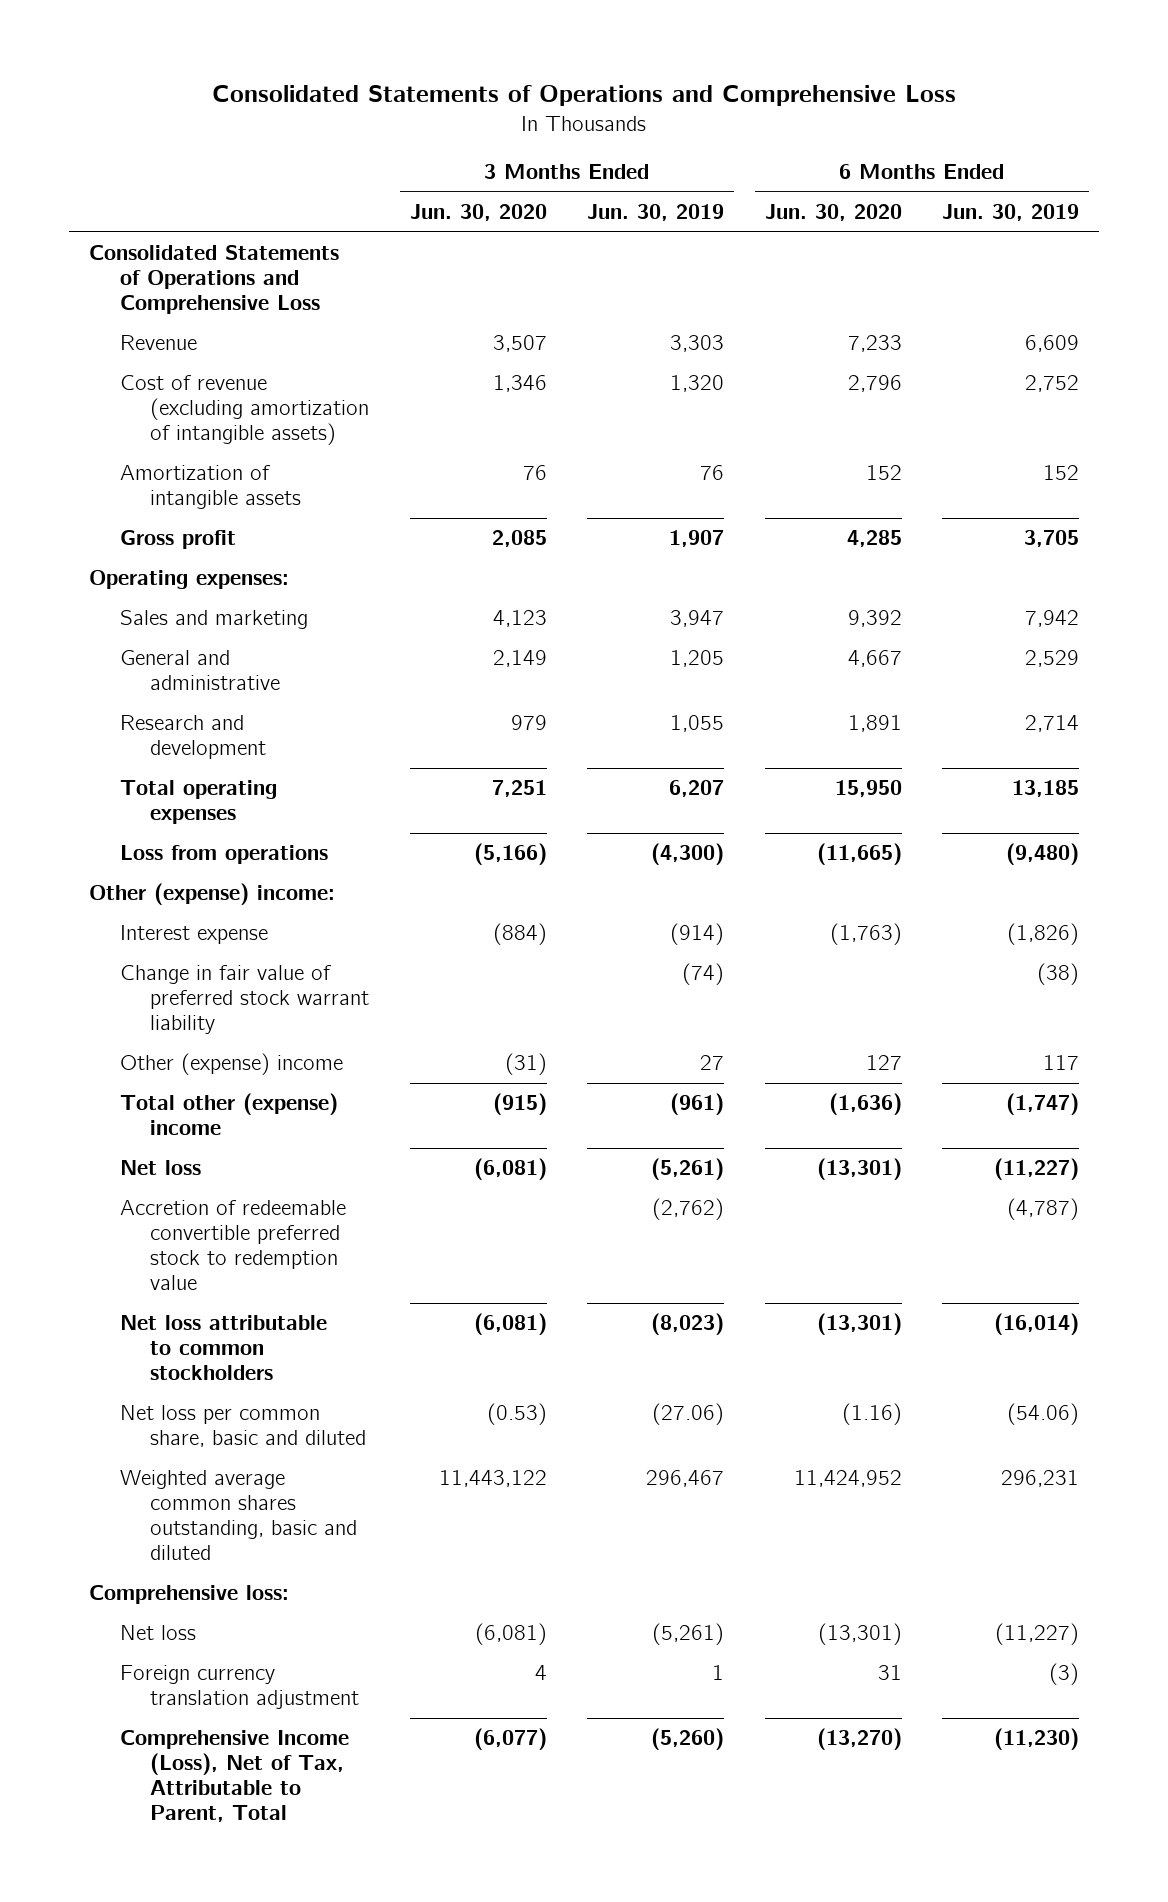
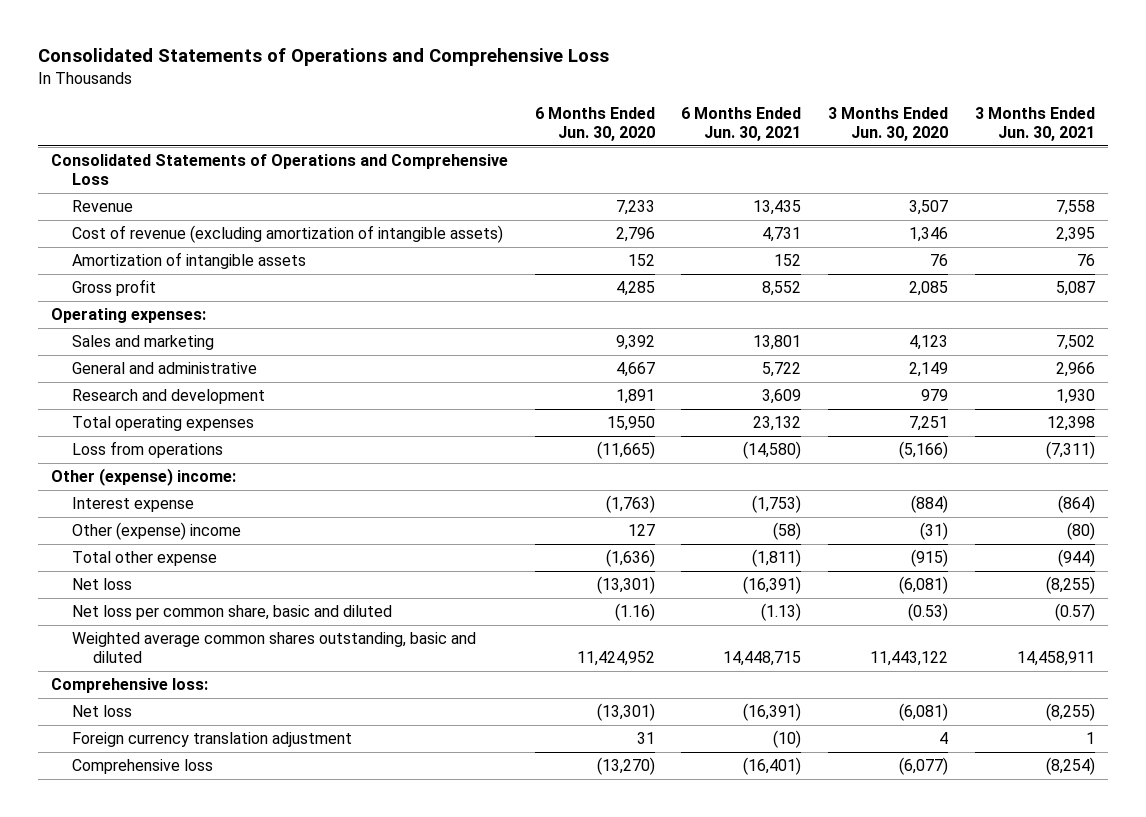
- | 3 Months Ended Jun. 30, 2020 | 3 Months Ended Jun. 30, 2019 | 6 Months Ended Jun. 30, 2020 | 6 Months Ended Jun. 30, 2019
+ | 6 Months Ended Jun. 30, 2020 | 6 Months Ended Jun. 30, 2021 | 3 Months Ended Jun. 30, 2020 | 3 Months Ended Jun. 30, 2021
- Change in fair value of preferred stock warrant liability | | (74) | | (38)
- Total other (expense) income | (915) | (961) | (1,636) | (1,747)
+ Total other expense | (1,636) | (1,811) | (915) | (944)
- Accretion of redeemable convertible preferred stock to redemption value | | (2,762) | | (4,787)
- Net loss attributable to common stockholders | (6,081) | (8,023) | (13,301) | (16,014)
- Comprehensive Income (Loss), Net of Tax, Attributable to Parent, Total | (6,077) | (5,260) | (13,270) | (11,230)
+ Comprehensive loss | (13,270) | (16,401) | (6,077) | (8,254)

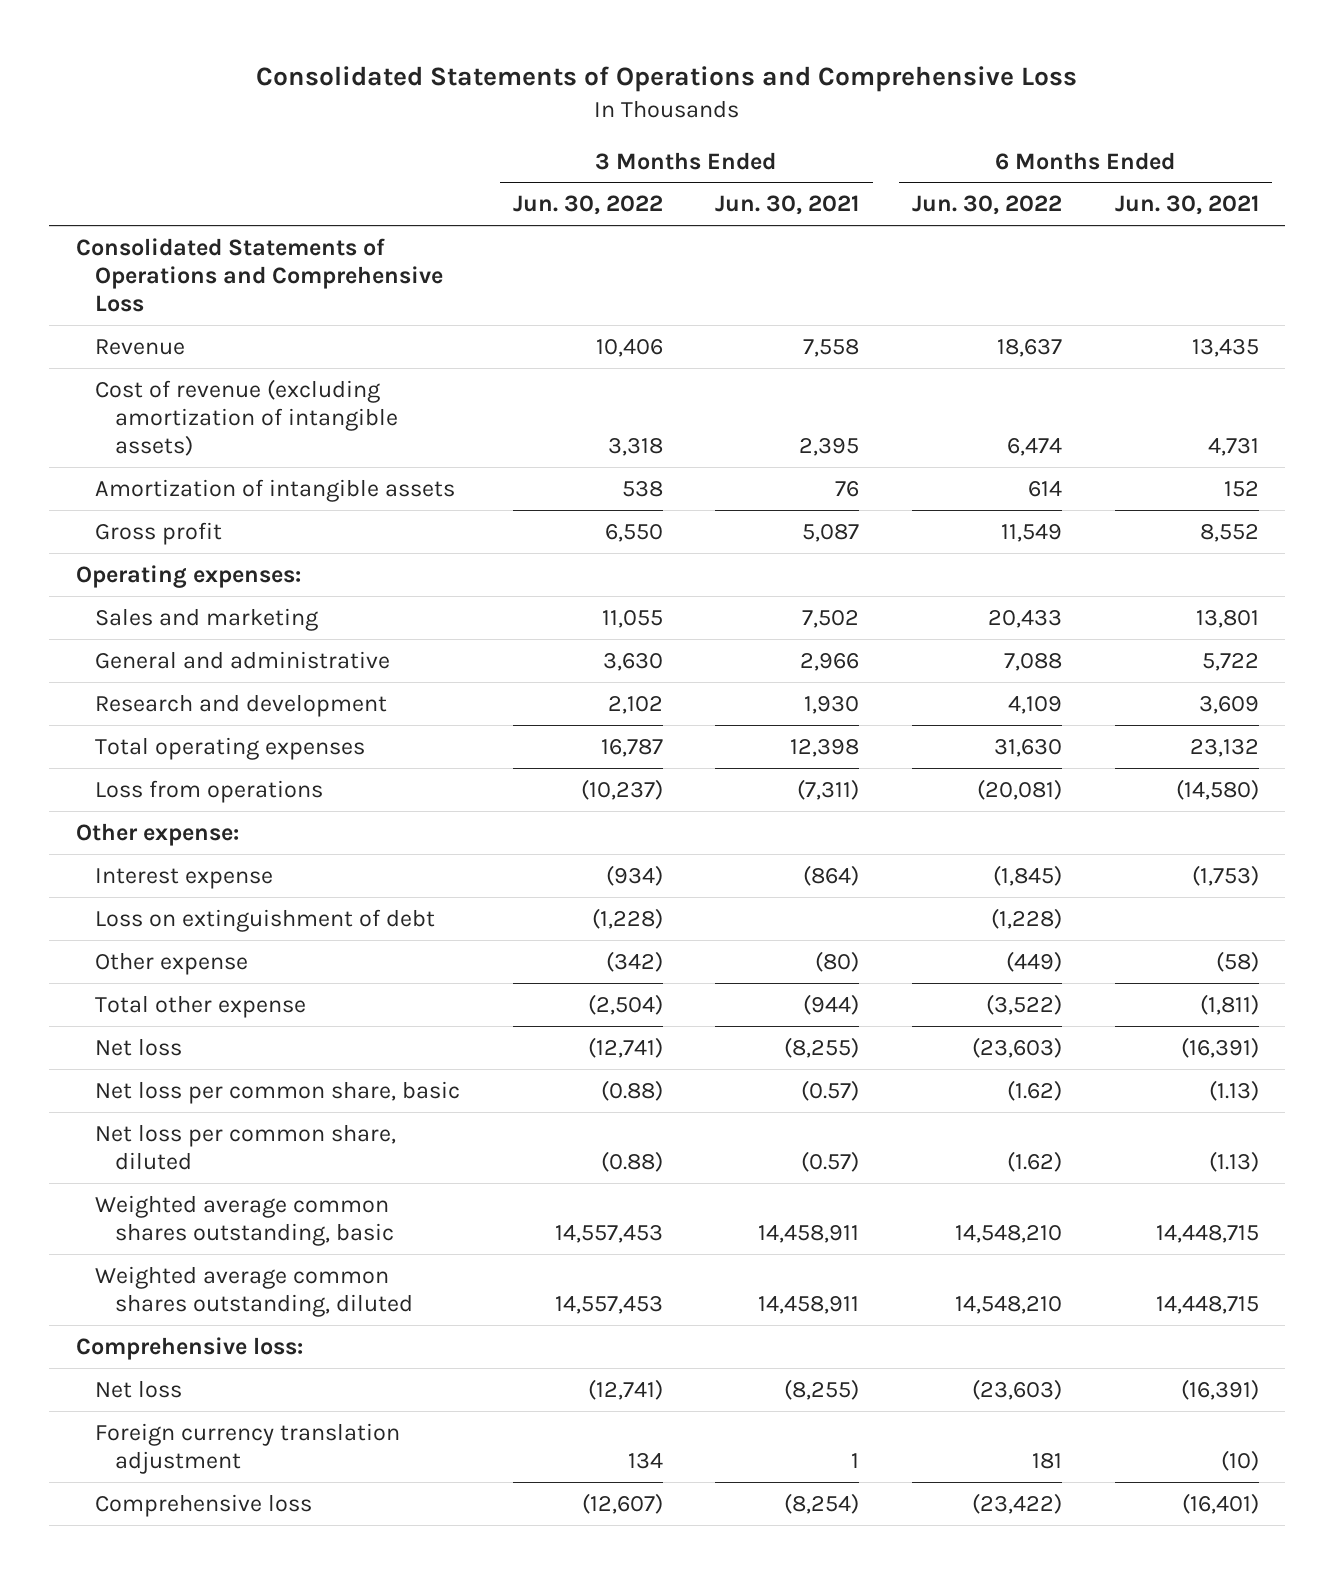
- | 6 Months Ended Jun. 30, 2020 | 6 Months Ended Jun. 30, 2021 | 3 Months Ended Jun. 30, 2020 | 3 Months Ended Jun. 30, 2021
+ | 3 Months Ended Jun. 30, 2022 | 3 Months Ended Jun. 30, 2021 | 6 Months Ended Jun. 30, 2022 | 6 Months Ended Jun. 30, 2021
- Other (expense) income:
+ Other expense:
- Other (expense) income | 127 | (58) | (31) | (80)
+ Loss on extinguishment of debt | (1,228) | | (1,228) |
+ Other expense | (342) | (80) | (449) | (58)
- Net loss per common share, basic and diluted | (1.16) | (1.13) | (0.53) | (0.57)
- Weighted average common shares outstanding, basic and diluted | 11,424,952 | 14,448,715 | 11,443,122 | 14,458,911
+ Net loss per common share, basic | (0.88) | (0.57) | (1.62) | (1.13)
+ Net loss per common share, diluted | (0.88) | (0.57) | (1.62) | (1.13)
+ Weighted average common shares outstanding, basic | 14,557,453 | 14,458,911 | 14,548,210 | 14,448,715
+ Weighted average common shares outstanding, diluted | 14,557,453 | 14,458,911 | 14,548,210 | 14,448,715

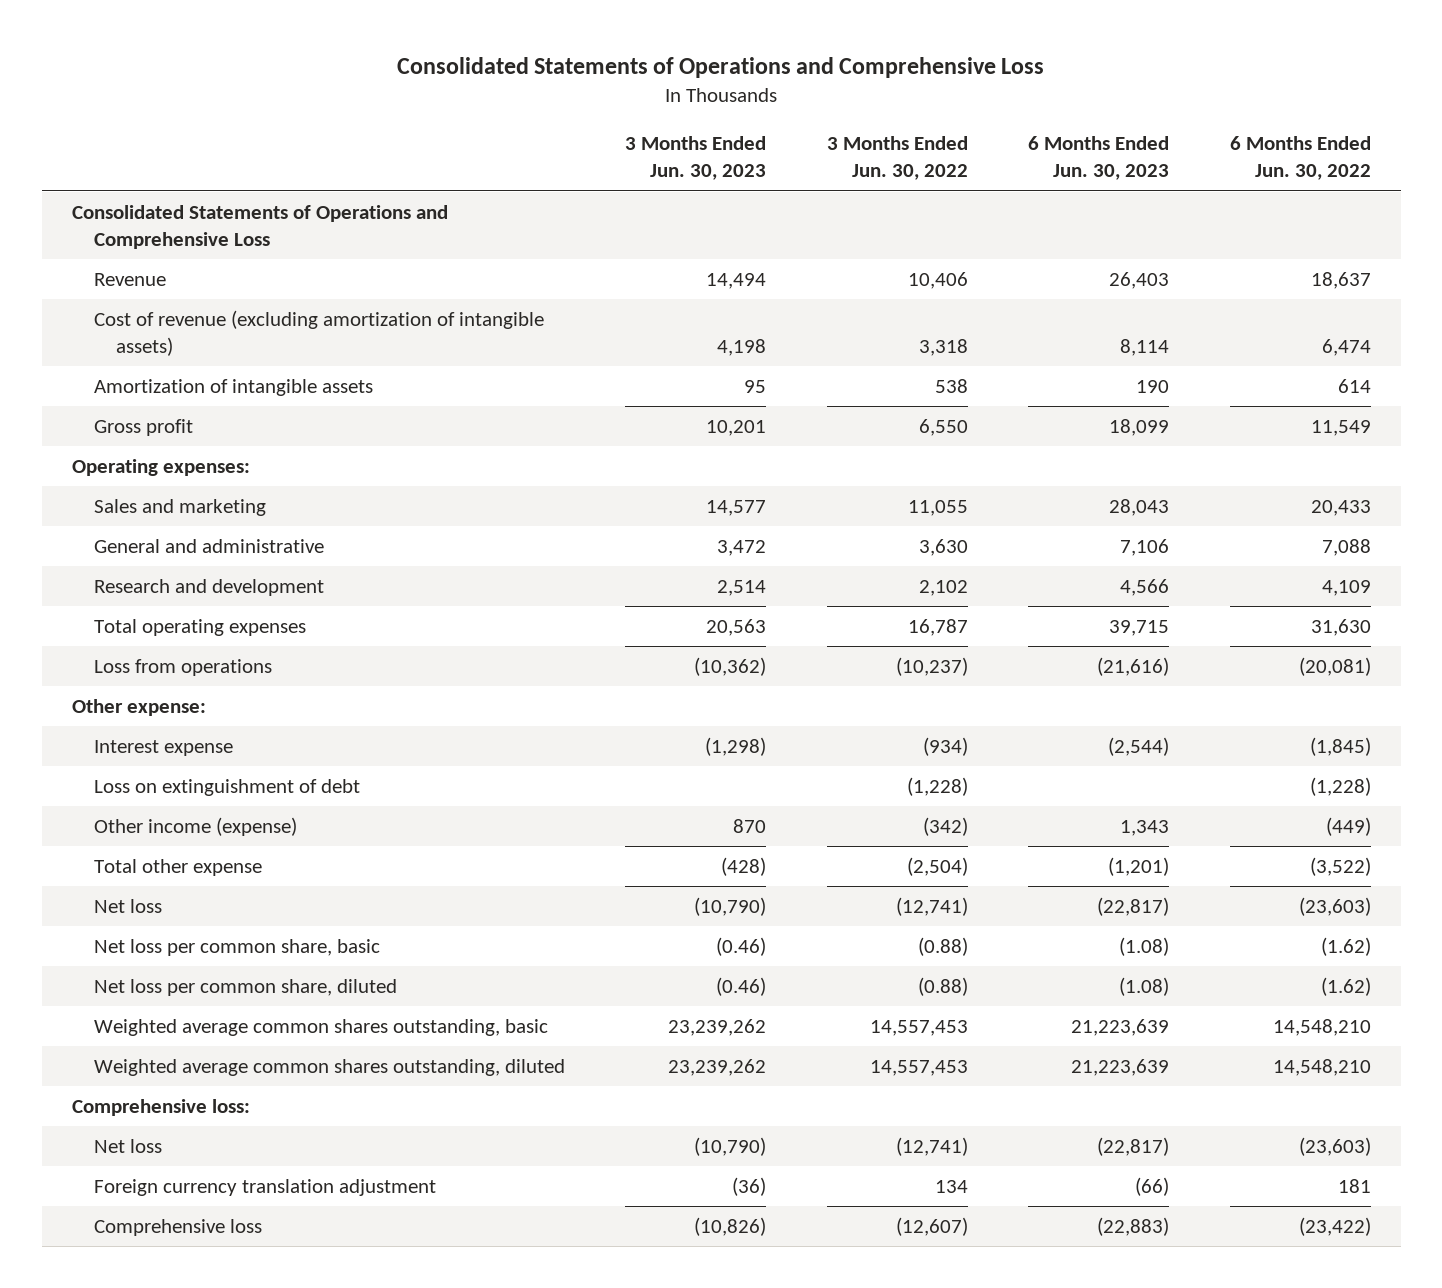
- | 3 Months Ended Jun. 30, 2022 | 3 Months Ended Jun. 30, 2021 | 6 Months Ended Jun. 30, 2022 | 6 Months Ended Jun. 30, 2021
+ | 3 Months Ended Jun. 30, 2023 | 3 Months Ended Jun. 30, 2022 | 6 Months Ended Jun. 30, 2023 | 6 Months Ended Jun. 30, 2022
- Other expense | (342) | (80) | (449) | (58)
+ Other income (expense) | 870 | (342) | 1,343 | (449)

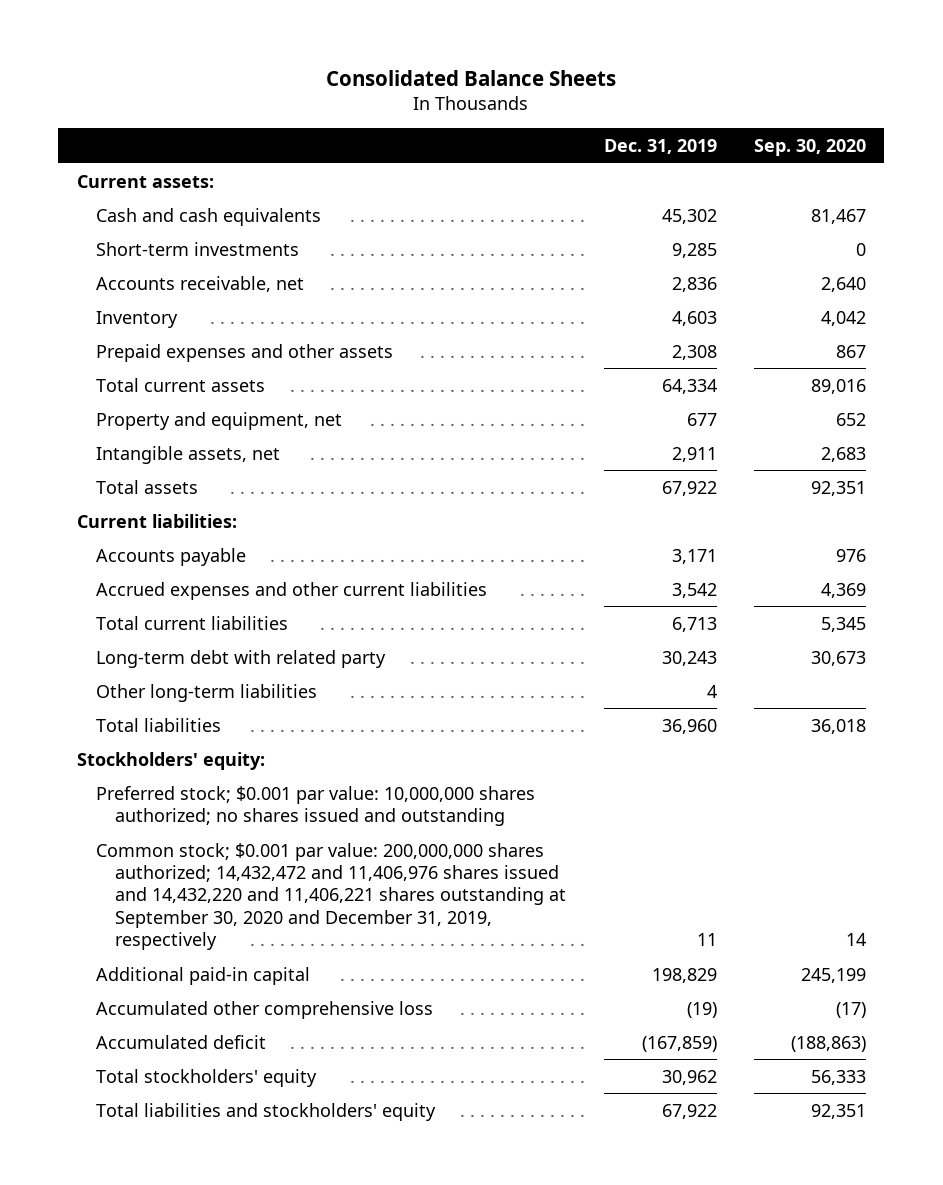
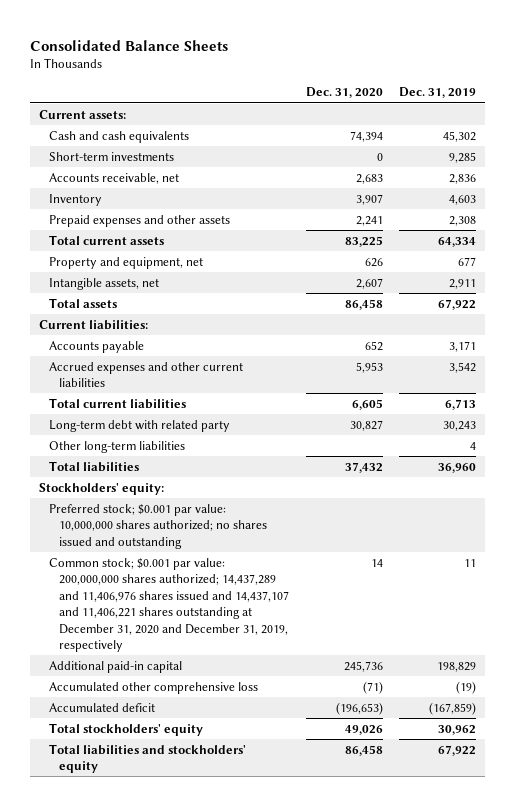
- | Dec. 31, 2019 | Sep. 30, 2020
+ | Dec. 31, 2020 | Dec. 31, 2019
- Common stock; $0.001 par value: 200,000,000 shares authorized; 14,432,472 and 11,406,976 shares issued and 14,432,220 and 11,406,221 shares outstanding at September 30, 2020 and December 31, 2019, respectively | 11 | 14
+ Common stock; $0.001 par value: 200,000,000 shares authorized; 14,437,289 and 11,406,976 shares issued and 14,437,107 and 11,406,221 shares outstanding at December 31, 2020 and December 31, 2019, respectively | 14 | 11

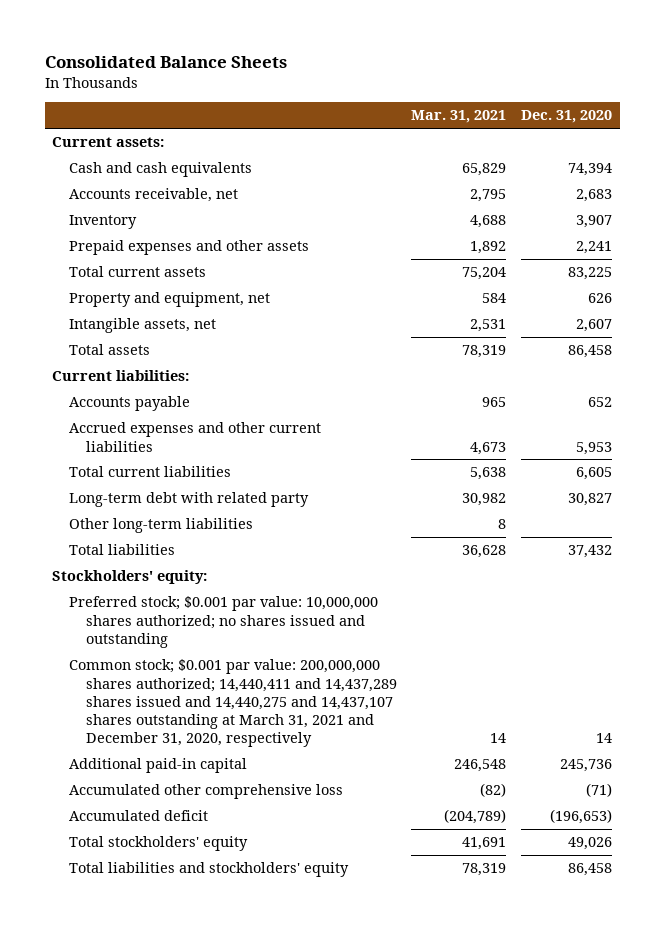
- | Dec. 31, 2020 | Dec. 31, 2019
+ | Mar. 31, 2021 | Dec. 31, 2020
- Short-term investments | 0 | 9,285
- Common stock; $0.001 par value: 200,000,000 shares authorized; 14,437,289 and 11,406,976 shares issued and 14,437,107 and 11,406,221 shares outstanding at December 31, 2020 and December 31, 2019, respectively | 14 | 11
+ Common stock; $0.001 par value: 200,000,000 shares authorized; 14,440,411 and 14,437,289 shares issued and 14,440,275 and 14,437,107 shares outstanding at March 31, 2021 and December 31, 2020, respectively | 14 | 14

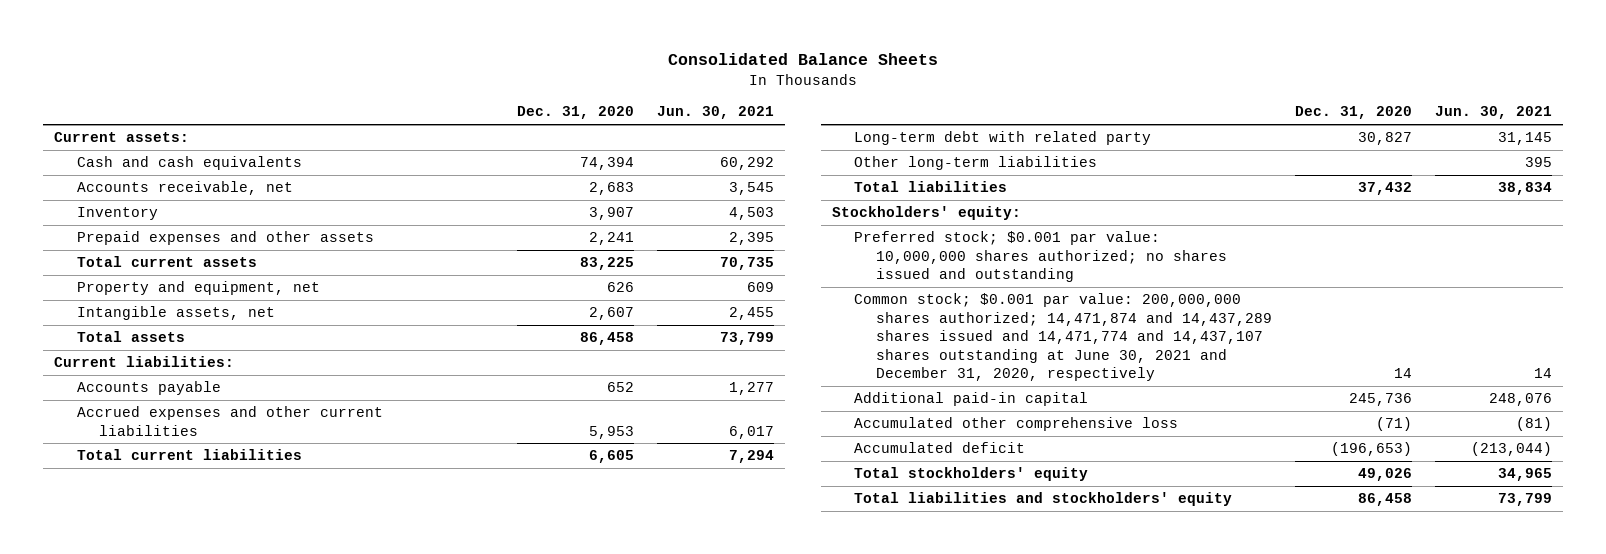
- | Mar. 31, 2021 | Dec. 31, 2020
+ | Dec. 31, 2020 | Jun. 30, 2021
- Common stock; $0.001 par value: 200,000,000 shares authorized; 14,440,411 and 14,437,289 shares issued and 14,440,275 and 14,437,107 shares outstanding at March 31, 2021 and December 31, 2020, respectively | 14 | 14
+ Common stock; $0.001 par value: 200,000,000 shares authorized; 14,471,874 and 14,437,289 shares issued and 14,471,774 and 14,437,107 shares outstanding at June 30, 2021 and December 31, 2020, respectively | 14 | 14

